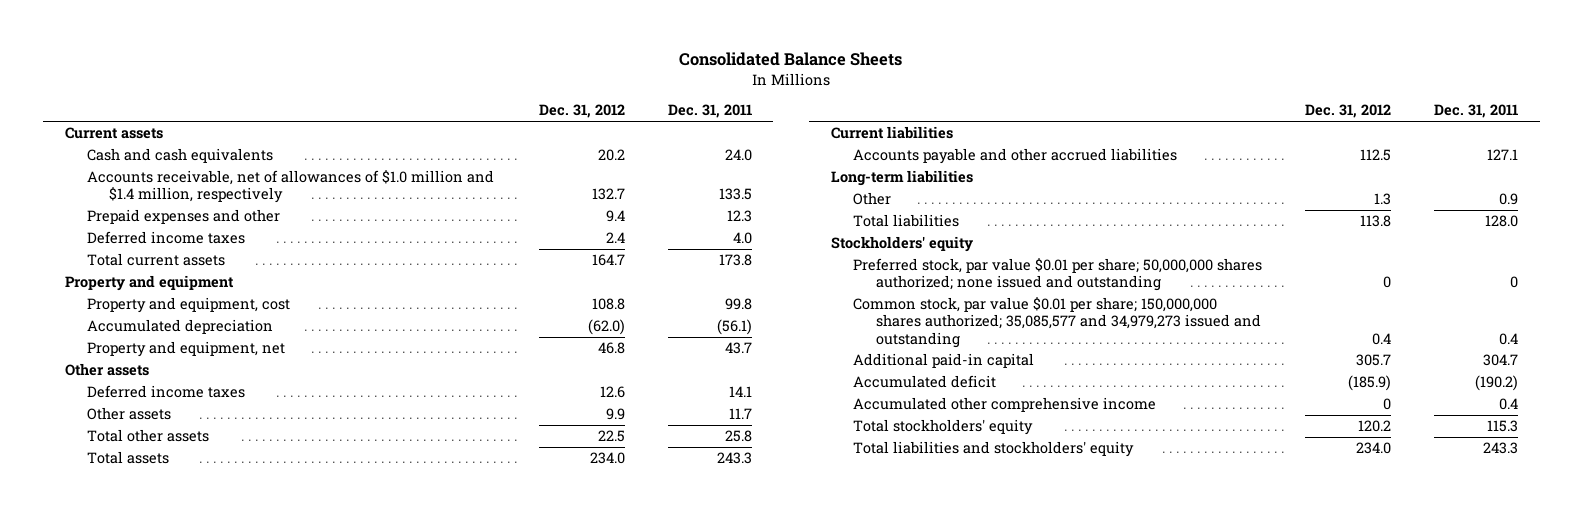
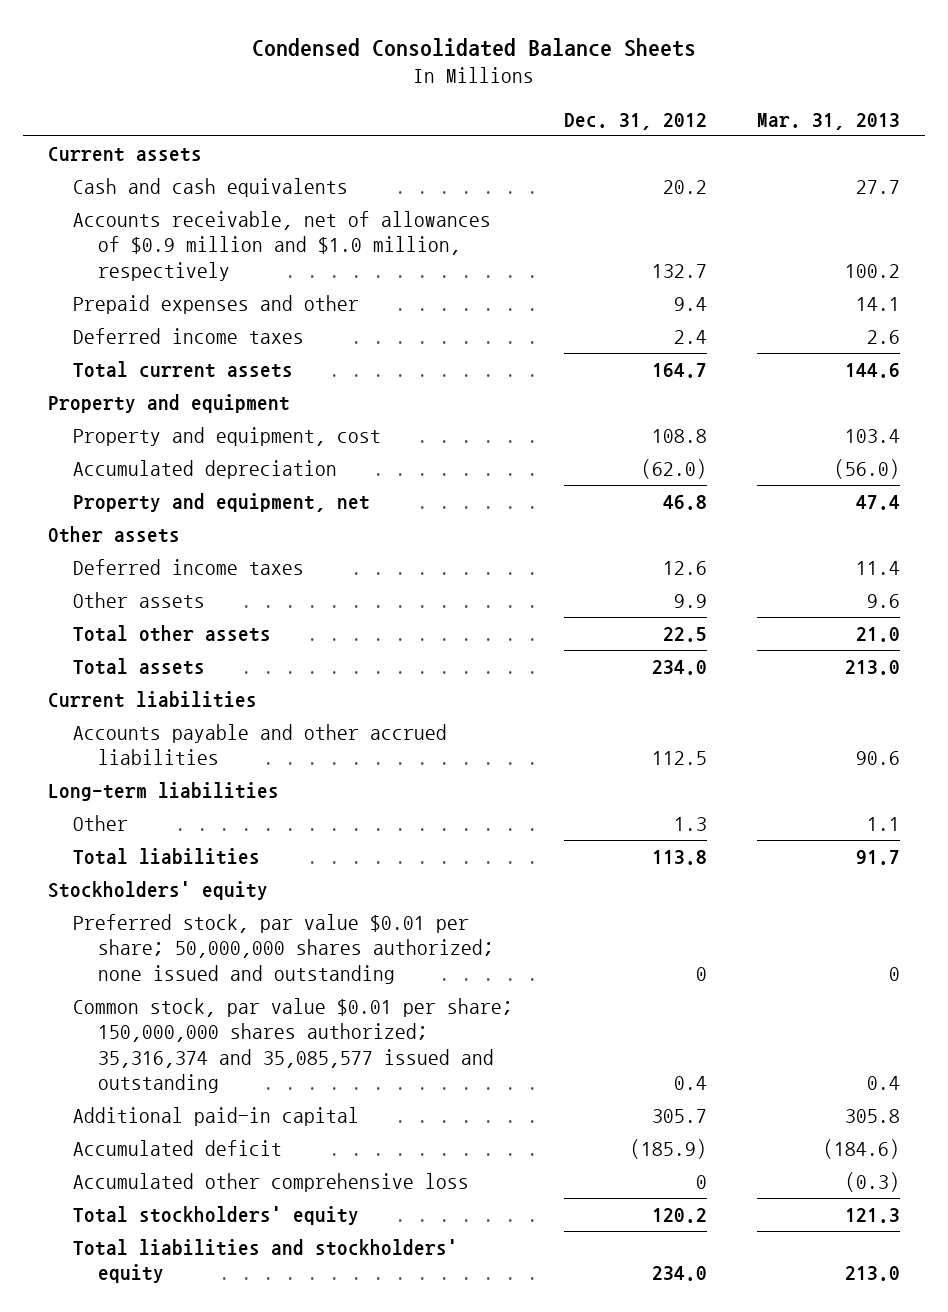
- Consolidated Balance Sheets
+ Condensed Consolidated Balance Sheets
- | Dec. 31, 2012 | Dec. 31, 2011
+ | Dec. 31, 2012 | Mar. 31, 2013
- Accounts receivable, net of allowances of $1.0 million and $1.4 million, respectively | 132.7 | 133.5
+ Accounts receivable, net of allowances of $0.9 million and $1.0 million, respectively | 132.7 | 100.2
- Common stock, par value $0.01 per share; 150,000,000 shares authorized; 35,085,577 and 34,979,273 issued and outstanding | 0.4 | 0.4
+ Common stock, par value $0.01 per share; 150,000,000 shares authorized; 35,316,374 and 35,085,577 issued and outstanding | 0.4 | 0.4
- Accumulated other comprehensive income | 0 | 0.4
+ Accumulated other comprehensive loss | 0 | (0.3)

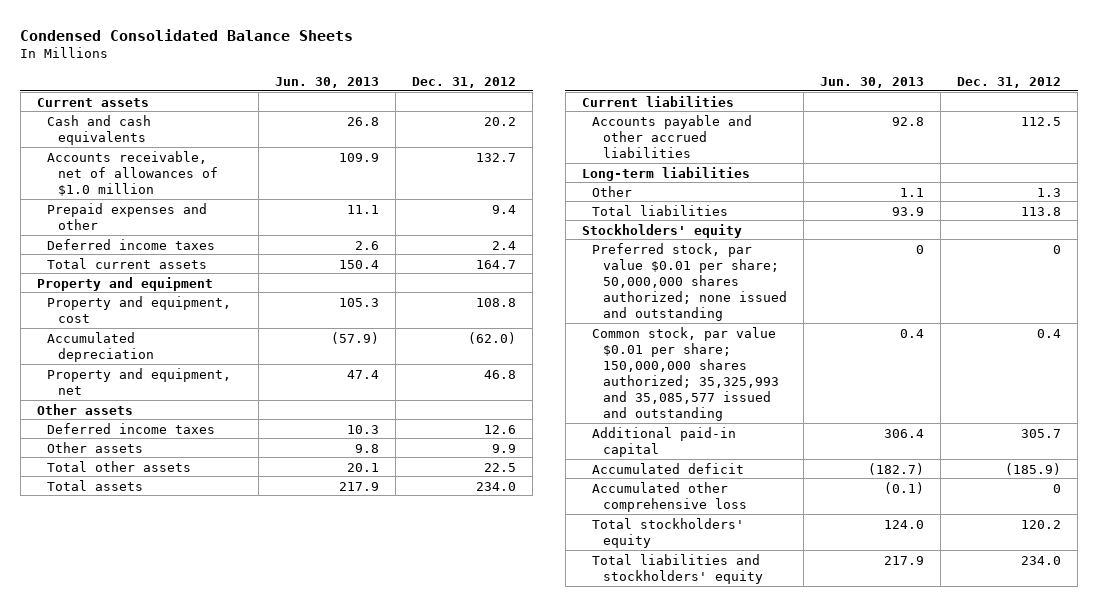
- | Dec. 31, 2012 | Mar. 31, 2013
+ | Jun. 30, 2013 | Dec. 31, 2012
- Accounts receivable, net of allowances of $0.9 million and $1.0 million, respectively | 132.7 | 100.2
+ Accounts receivable, net of allowances of $1.0 million | 109.9 | 132.7
- Common stock, par value $0.01 per share; 150,000,000 shares authorized; 35,316,374 and 35,085,577 issued and outstanding | 0.4 | 0.4
+ Common stock, par value $0.01 per share; 150,000,000 shares authorized; 35,325,993 and 35,085,577 issued and outstanding | 0.4 | 0.4

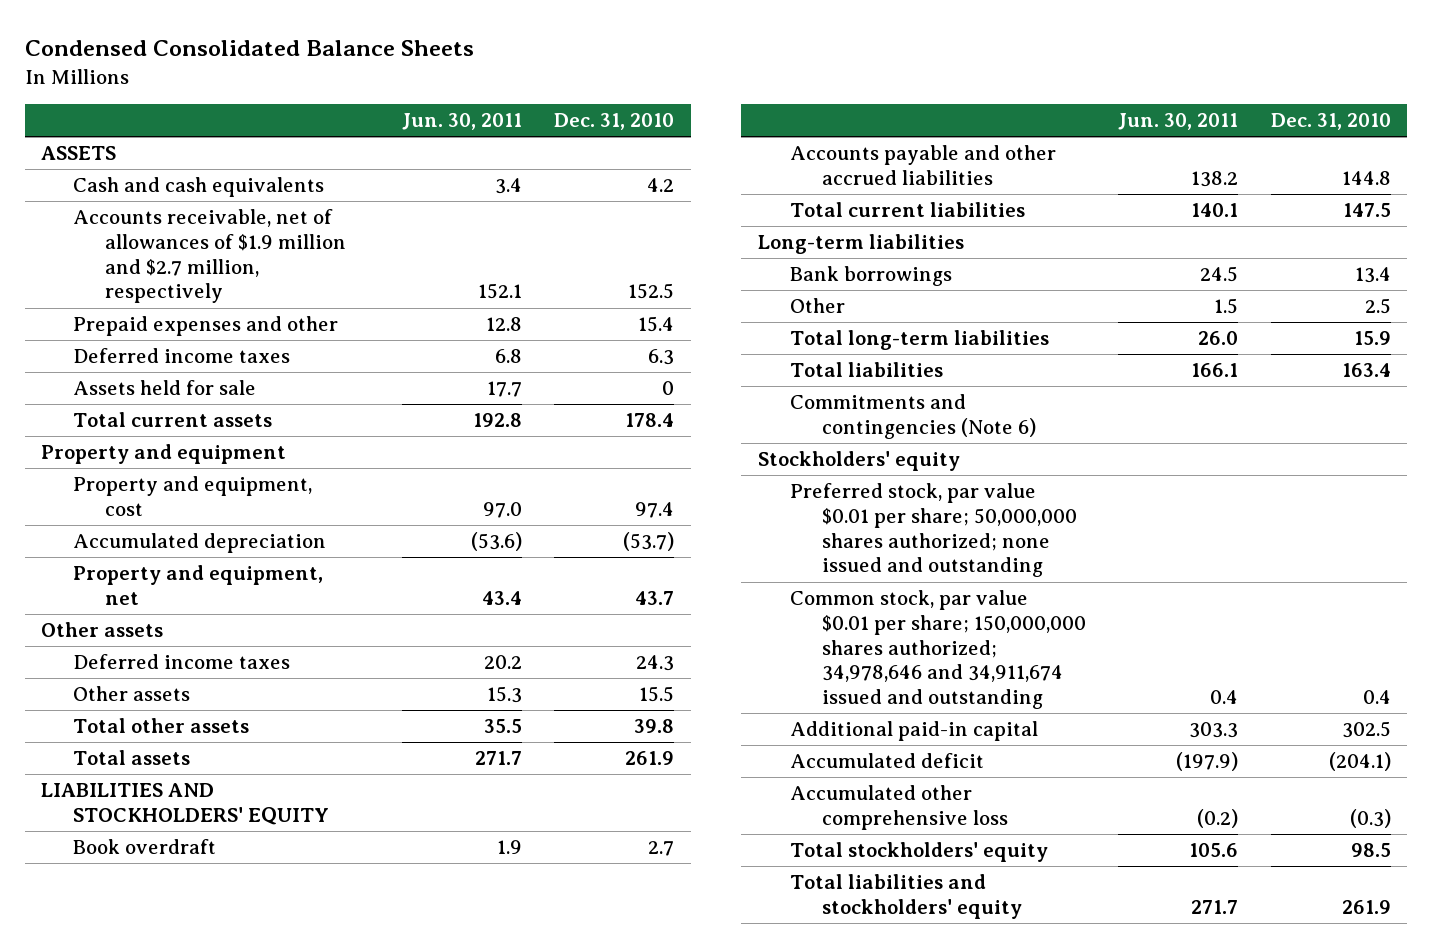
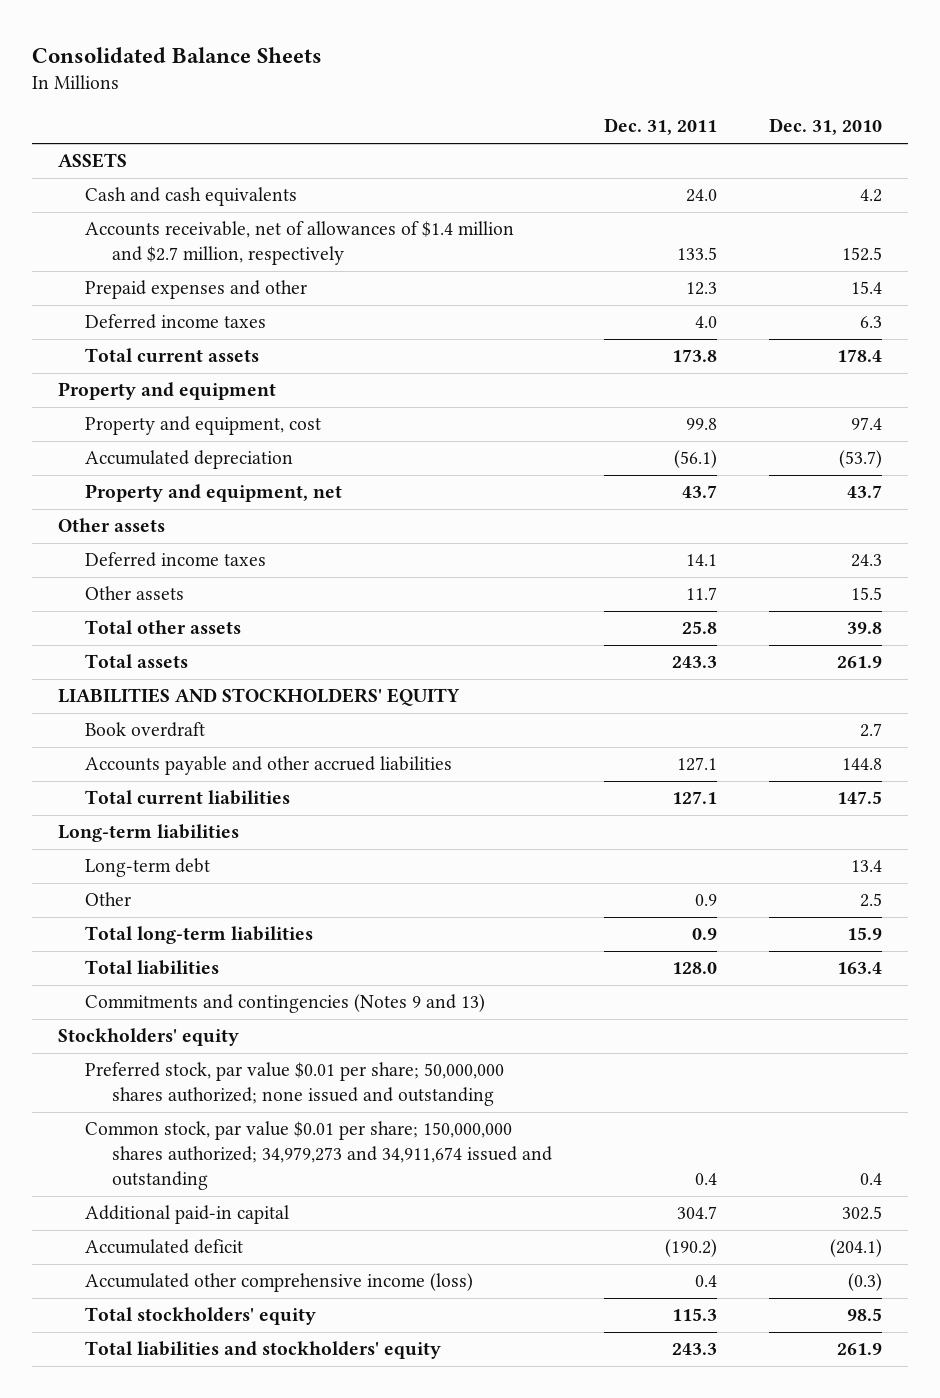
- Condensed Consolidated Balance Sheets
+ Consolidated Balance Sheets
- | Jun. 30, 2011 | Dec. 31, 2010
+ | Dec. 31, 2011 | Dec. 31, 2010
- Accounts receivable, net of allowances of $1.9 million and $2.7 million, respectively | 152.1 | 152.5
+ Accounts receivable, net of allowances of $1.4 million and $2.7 million, respectively | 133.5 | 152.5
- Assets held for sale | 17.7 | 0
- Bank borrowings | 24.5 | 13.4
+ Long-term debt | | 13.4
- Commitments and contingencies (Note 6)
+ Commitments and contingencies (Notes 9 and 13)
- Common stock, par value $0.01 per share; 150,000,000 shares authorized; 34,978,646 and 34,911,674 issued and outstanding | 0.4 | 0.4
+ Common stock, par value $0.01 per share; 150,000,000 shares authorized; 34,979,273 and 34,911,674 issued and outstanding | 0.4 | 0.4
- Accumulated other comprehensive loss | (0.2) | (0.3)
+ Accumulated other comprehensive income (loss) | 0.4 | (0.3)

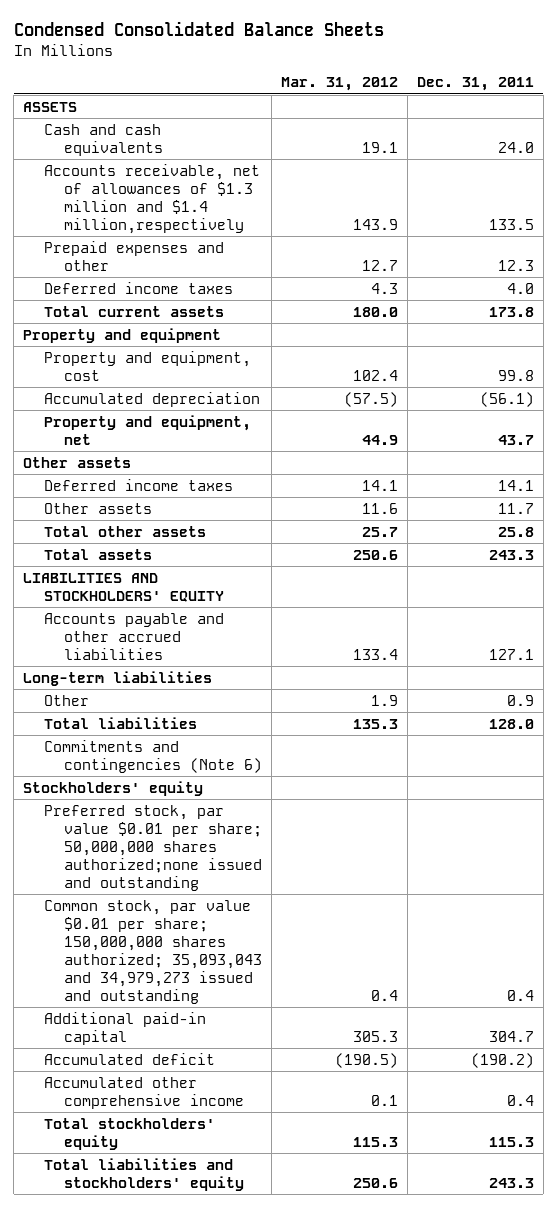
- Consolidated Balance Sheets
+ Condensed Consolidated Balance Sheets
- | Dec. 31, 2011 | Dec. 31, 2010
+ | Mar. 31, 2012 | Dec. 31, 2011
- Accounts receivable, net of allowances of $1.4 million and $2.7 million, respectively | 133.5 | 152.5
+ Accounts receivable, net of allowances of $1.3 million and $1.4 million,respectively | 143.9 | 133.5
- Book overdraft | | 2.7
- Total current liabilities | 127.1 | 147.5
- Long-term debt | | 13.4
- Total long-term liabilities | 0.9 | 15.9
- Commitments and contingencies (Notes 9 and 13)
+ Commitments and contingencies (Note 6)
- Preferred stock, par value $0.01 per share; 50,000,000 shares authorized; none issued and outstanding
- Common stock, par value $0.01 per share; 150,000,000 shares authorized; 34,979,273 and 34,911,674 issued and outstanding | 0.4 | 0.4
+ Preferred stock, par value $0.01 per share; 50,000,000 shares authorized;none issued and outstanding
+ Common stock, par value $0.01 per share; 150,000,000 shares authorized; 35,093,043 and 34,979,273 issued and outstanding | 0.4 | 0.4
- Accumulated other comprehensive income (loss) | 0.4 | (0.3)
+ Accumulated other comprehensive income | 0.1 | 0.4

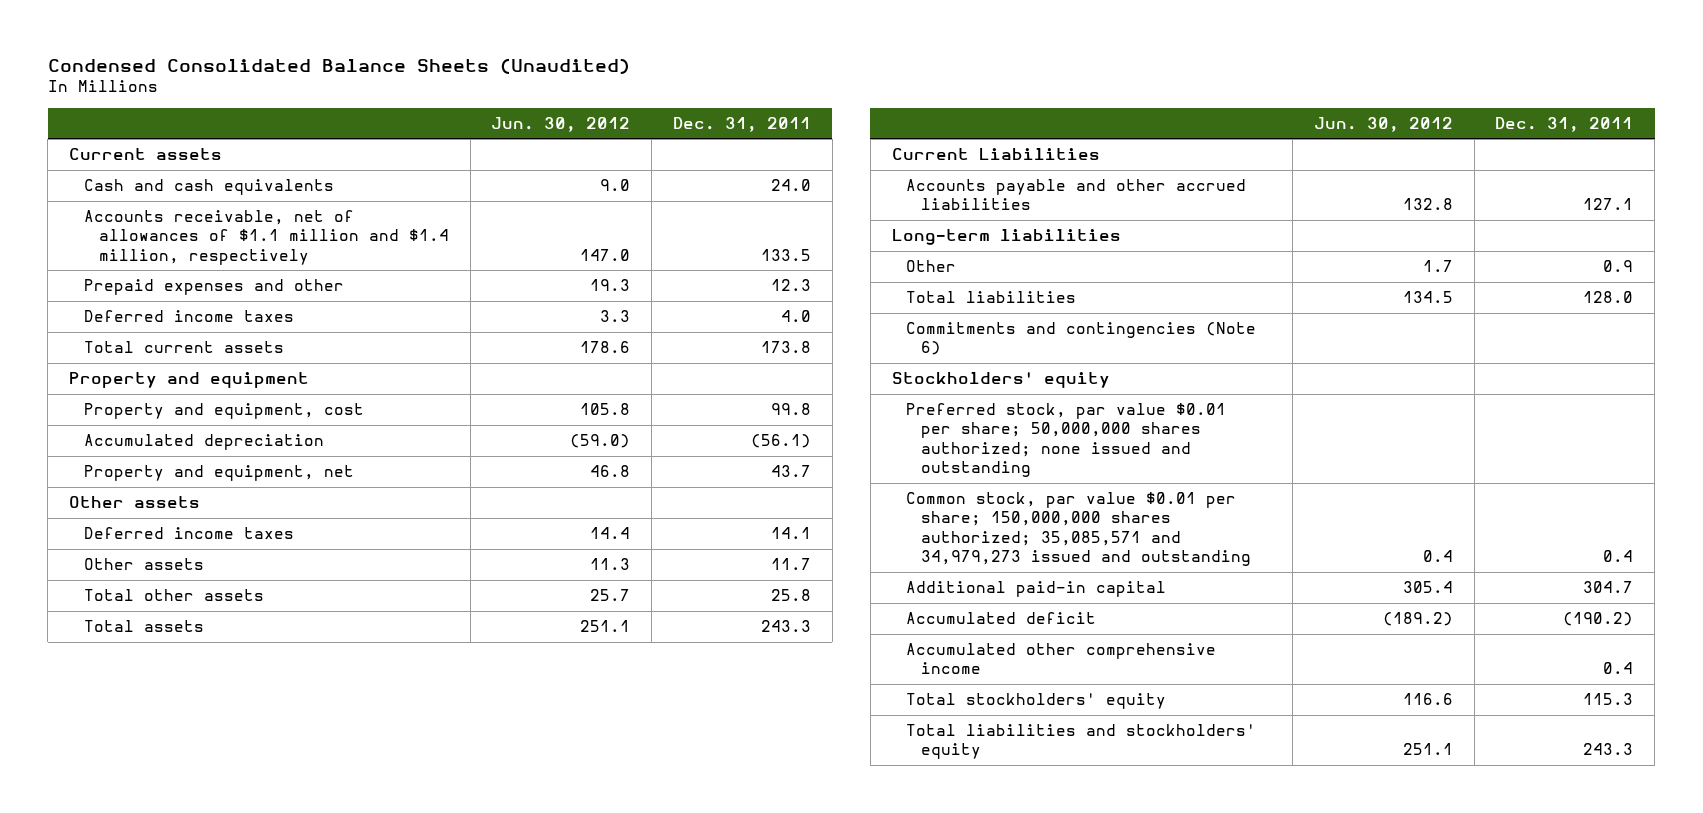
- Condensed Consolidated Balance Sheets
+ Condensed Consolidated Balance Sheets (Unaudited)
- | Mar. 31, 2012 | Dec. 31, 2011
+ | Jun. 30, 2012 | Dec. 31, 2011
- ASSETS
+ Current assets
- Accounts receivable, net of allowances of $1.3 million and $1.4 million,respectively | 143.9 | 133.5
+ Accounts receivable, net of allowances of $1.1 million and $1.4 million, respectively | 147.0 | 133.5
- LIABILITIES AND STOCKHOLDERS' EQUITY
+ Current Liabilities
- Preferred stock, par value $0.01 per share; 50,000,000 shares authorized;none issued and outstanding
- Common stock, par value $0.01 per share; 150,000,000 shares authorized; 35,093,043 and 34,979,273 issued and outstanding | 0.4 | 0.4
+ Preferred stock, par value $0.01 per share; 50,000,000 shares authorized; none issued and outstanding
+ Common stock, par value $0.01 per share; 150,000,000 shares authorized; 35,085,571 and 34,979,273 issued and outstanding | 0.4 | 0.4

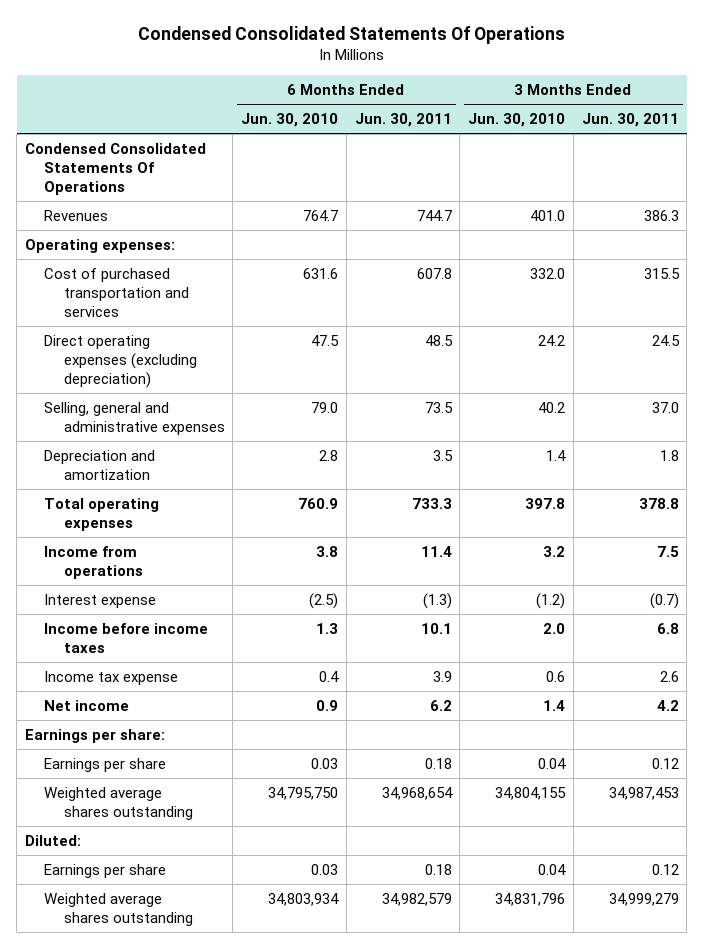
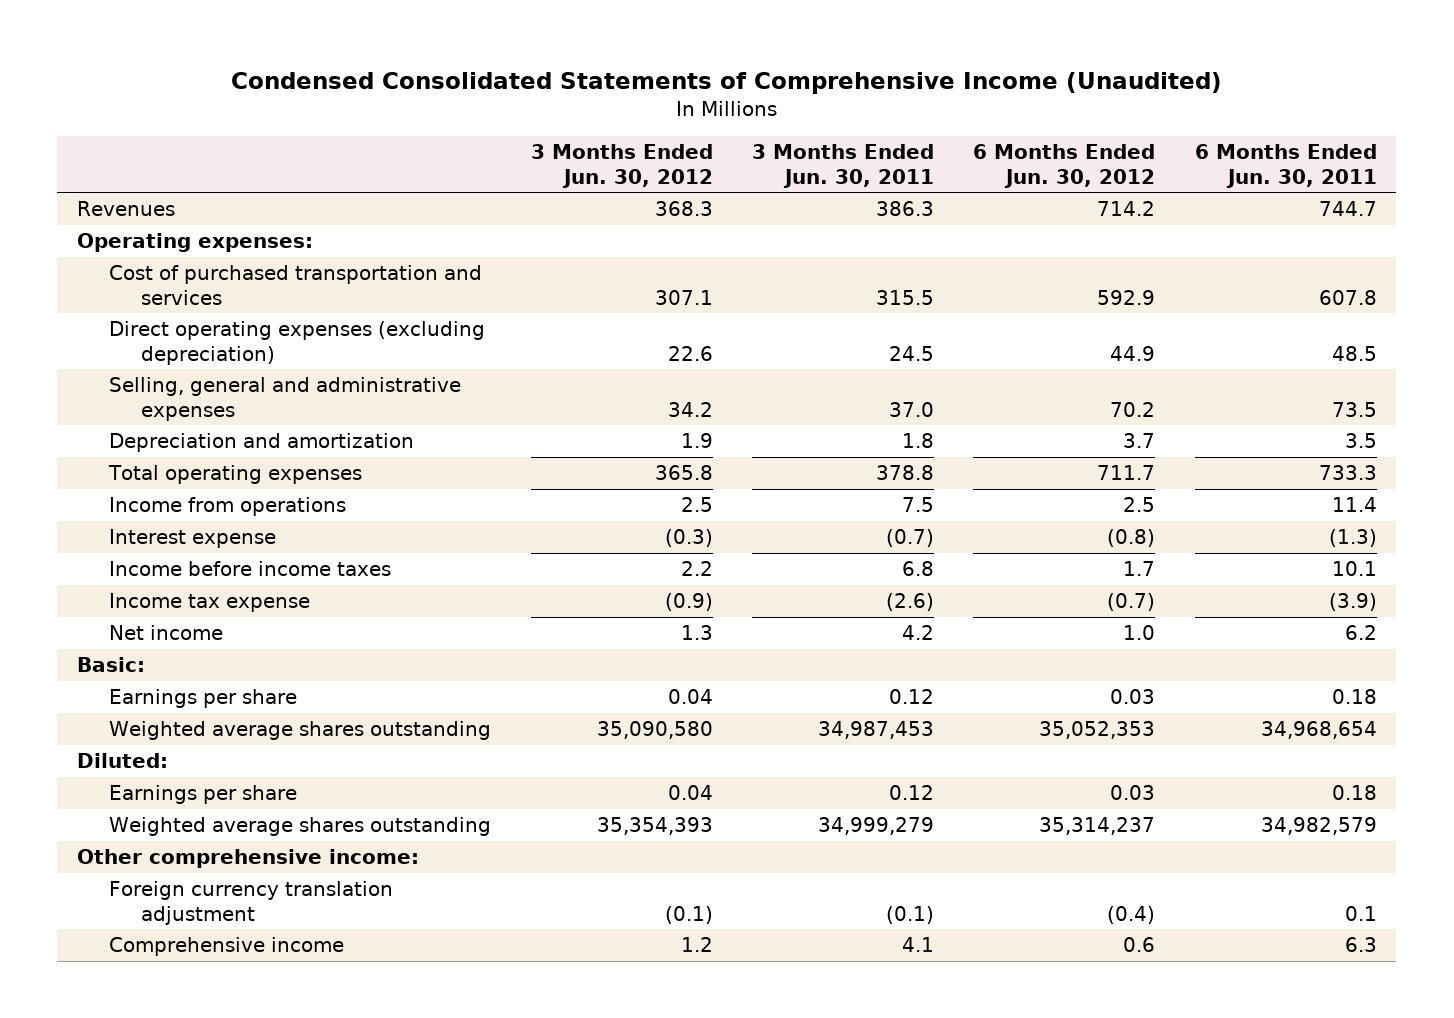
- Condensed Consolidated Statements Of Operations
+ Condensed Consolidated Statements of Comprehensive Income (Unaudited)
- | 6 Months Ended Jun. 30, 2010 | 6 Months Ended Jun. 30, 2011 | 3 Months Ended Jun. 30, 2010 | 3 Months Ended Jun. 30, 2011
+ | 3 Months Ended Jun. 30, 2012 | 3 Months Ended Jun. 30, 2011 | 6 Months Ended Jun. 30, 2012 | 6 Months Ended Jun. 30, 2011
- Condensed Consolidated Statements Of Operations
- Income tax expense | 0.4 | 3.9 | 0.6 | 2.6
+ Income tax expense | (0.9) | (2.6) | (0.7) | (3.9)
- Earnings per share:
+ Basic:
+ Other comprehensive income:
+ Foreign currency translation adjustment | (0.1) | (0.1) | (0.4) | 0.1
+ Comprehensive income | 1.2 | 4.1 | 0.6 | 6.3

